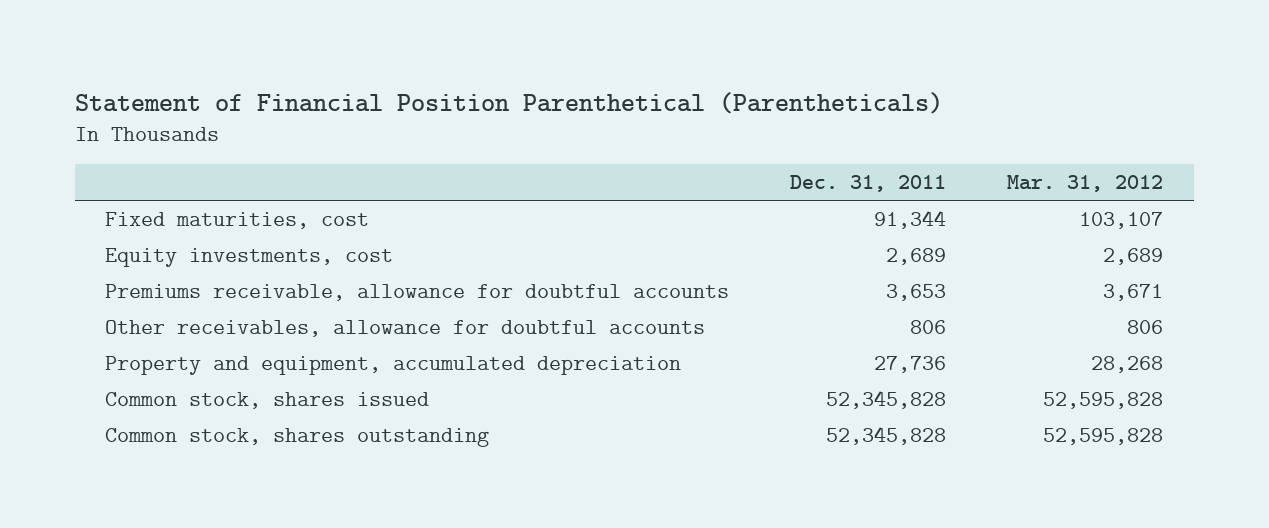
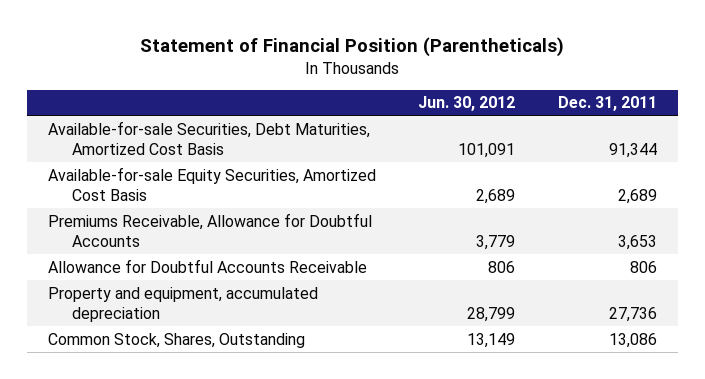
- Statement of Financial Position Parenthetical (Parentheticals)
+ Statement of Financial Position (Parentheticals)
- | Dec. 31, 2011 | Mar. 31, 2012
+ | Jun. 30, 2012 | Dec. 31, 2011
- Fixed maturities, cost | 91,344 | 103,107
- Equity investments, cost | 2,689 | 2,689
- Premiums receivable, allowance for doubtful accounts | 3,653 | 3,671
- Other receivables, allowance for doubtful accounts | 806 | 806
+ Available-for-sale Securities, Debt Maturities, Amortized Cost Basis | 101,091 | 91,344
+ Available-for-sale Equity Securities, Amortized Cost Basis | 2,689 | 2,689
+ Premiums Receivable, Allowance for Doubtful Accounts | 3,779 | 3,653
+ Allowance for Doubtful Accounts Receivable | 806 | 806
- Common stock, shares issued | 52,345,828 | 52,595,828
- Common stock, shares outstanding | 52,345,828 | 52,595,828
+ Common Stock, Shares, Outstanding | 13,149 | 13,086

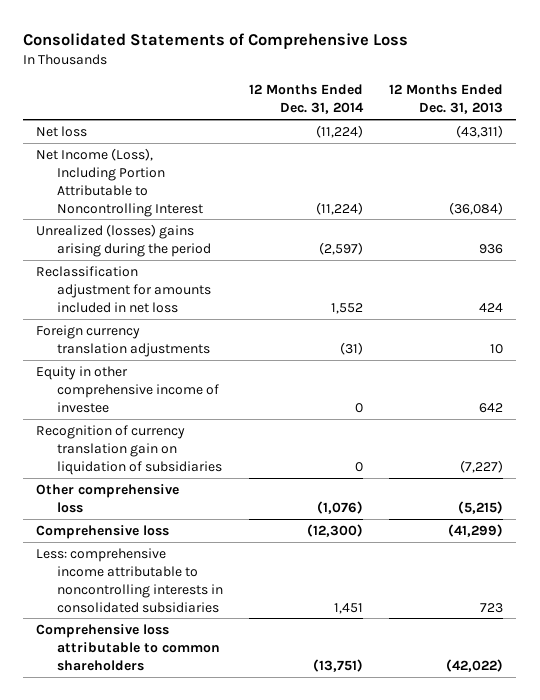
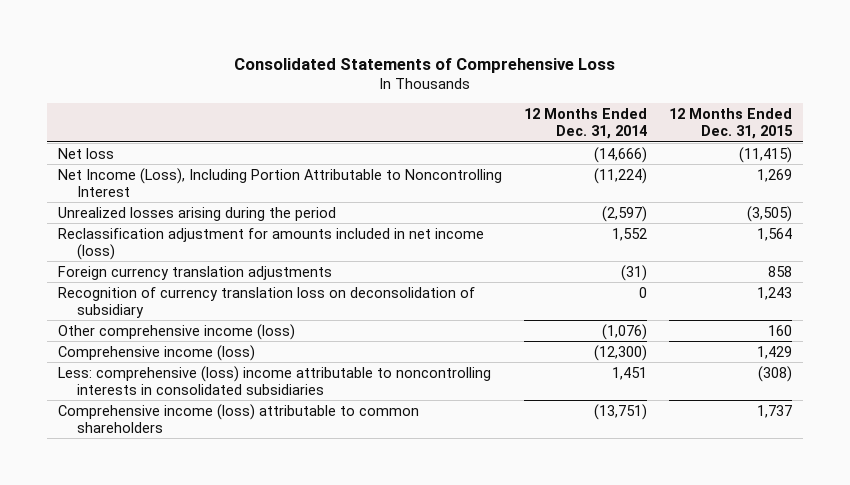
- | 12 Months Ended Dec. 31, 2014 | 12 Months Ended Dec. 31, 2013
+ | 12 Months Ended Dec. 31, 2014 | 12 Months Ended Dec. 31, 2015
- Net loss | (11,224) | (43,311)
+ Net loss | (14,666) | (11,415)
- Unrealized (losses) gains arising during the period | (2,597) | 936
- Reclassification adjustment for amounts included in net loss | 1,552 | 424
+ Unrealized losses arising during the period | (2,597) | (3,505)
+ Reclassification adjustment for amounts included in net income (loss) | 1,552 | 1,564
- Equity in other comprehensive income of investee | 0 | 642
- Recognition of currency translation gain on liquidation of subsidiaries | 0 | (7,227)
- Other comprehensive loss | (1,076) | (5,215)
- Comprehensive loss | (12,300) | (41,299)
- Less: comprehensive income attributable to noncontrolling interests in consolidated subsidiaries | 1,451 | 723
- Comprehensive loss attributable to common shareholders | (13,751) | (42,022)
+ Recognition of currency translation loss on deconsolidation of subsidiary | 0 | 1,243
+ Other comprehensive income (loss) | (1,076) | 160
+ Comprehensive income (loss) | (12,300) | 1,429
+ Less: comprehensive (loss) income attributable to noncontrolling interests in consolidated subsidiaries | 1,451 | (308)
+ Comprehensive income (loss) attributable to common shareholders | (13,751) | 1,737

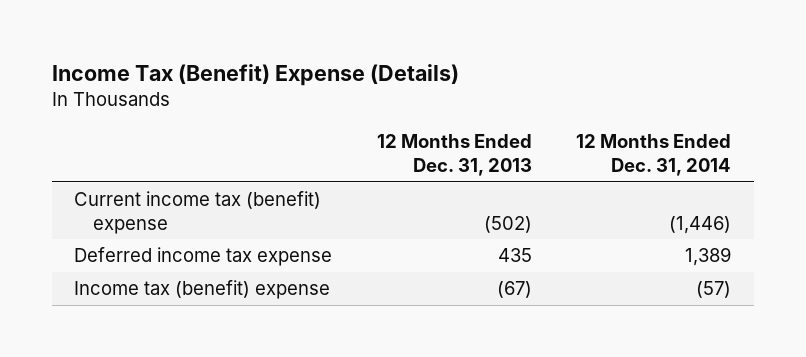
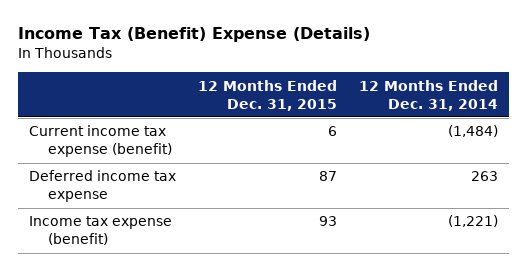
- | 12 Months Ended Dec. 31, 2013 | 12 Months Ended Dec. 31, 2014
+ | 12 Months Ended Dec. 31, 2015 | 12 Months Ended Dec. 31, 2014
- Current income tax (benefit) expense | (502) | (1,446)
- Deferred income tax expense | 435 | 1,389
- Income tax (benefit) expense | (67) | (57)
+ Current income tax expense (benefit) | 6 | (1,484)
+ Deferred income tax expense | 87 | 263
+ Income tax expense (benefit) | 93 | (1,221)

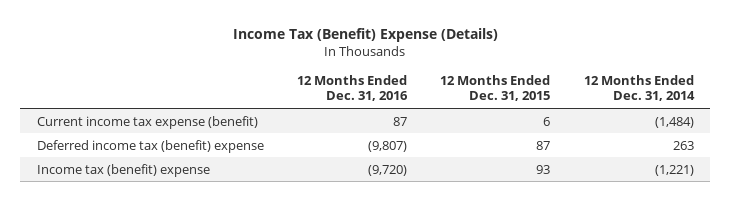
- | 12 Months Ended Dec. 31, 2015 | 12 Months Ended Dec. 31, 2014
+ | 12 Months Ended Dec. 31, 2016 | 12 Months Ended Dec. 31, 2015 | 12 Months Ended Dec. 31, 2014
- Deferred income tax expense | 87 | 263
- Income tax expense (benefit) | 93 | (1,221)
+ Deferred income tax (benefit) expense | (9,807) | 87 | 263
+ Income tax (benefit) expense | (9,720) | 93 | (1,221)

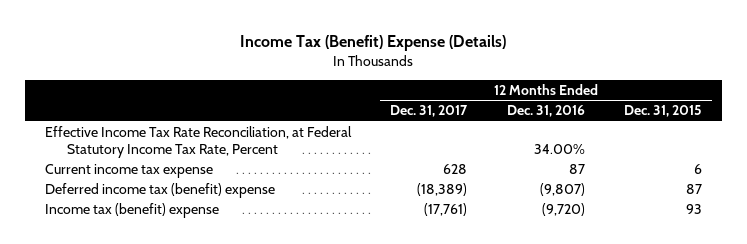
- | 12 Months Ended Dec. 31, 2016 | 12 Months Ended Dec. 31, 2015 | 12 Months Ended Dec. 31, 2014
+ | 12 Months Ended Dec. 31, 2017 | 12 Months Ended Dec. 31, 2016 | 12 Months Ended Dec. 31, 2015
- Current income tax expense (benefit) | 87 | 6 | (1,484)
+ Effective Income Tax Rate Reconciliation, at Federal Statutory Income Tax Rate, Percent | | 34.00% |
+ Current income tax expense | 628 | 87 | 6

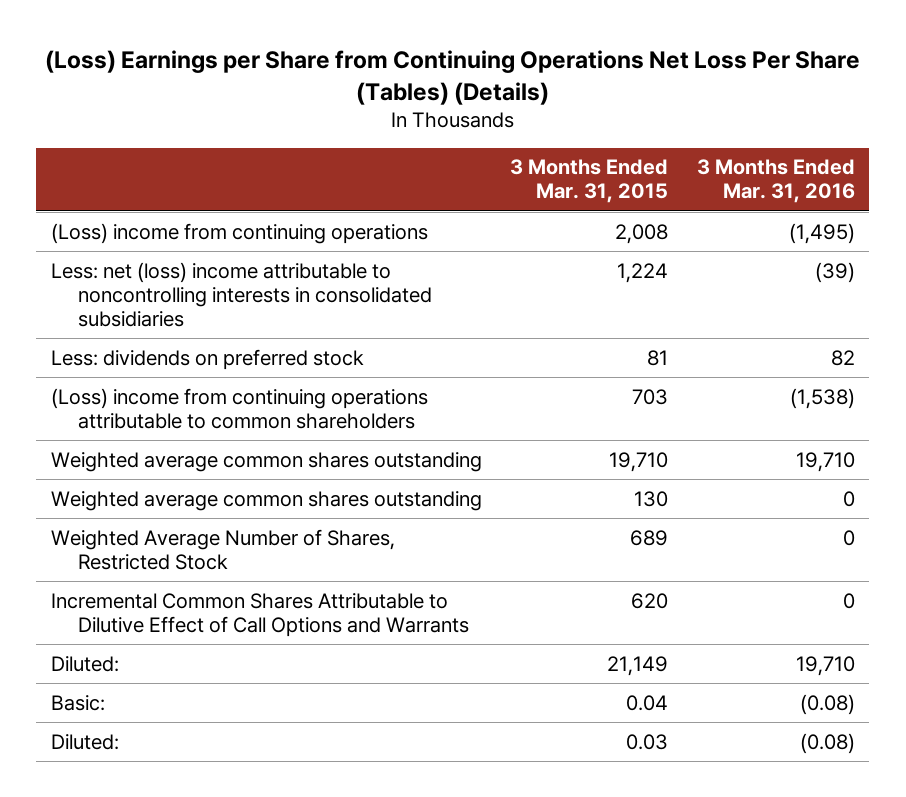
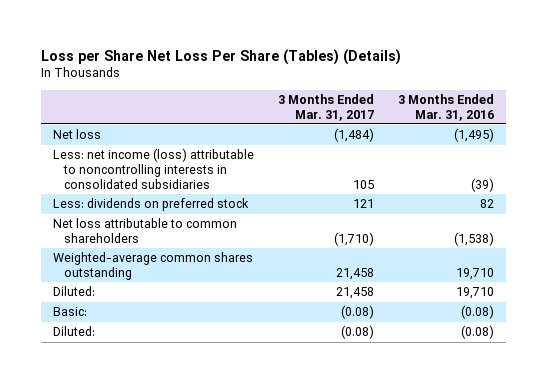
- (Loss) Earnings per Share from Continuing Operations Net Loss Per Share (Tables) (Details)
+ Loss per Share Net Loss Per Share (Tables) (Details)
- | 3 Months Ended Mar. 31, 2015 | 3 Months Ended Mar. 31, 2016
+ | 3 Months Ended Mar. 31, 2017 | 3 Months Ended Mar. 31, 2016
- (Loss) income from continuing operations | 2,008 | (1,495)
- Less: net (loss) income attributable to noncontrolling interests in consolidated subsidiaries | 1,224 | (39)
+ Net loss | (1,484) | (1,495)
+ Less: net income (loss) attributable to noncontrolling interests in consolidated subsidiaries | 105 | (39)
- (Loss) income from continuing operations attributable to common shareholders | 703 | (1,538)
- Weighted average common shares outstanding | 19,710 | 19,710
- Weighted average common shares outstanding | 130 | 0
- Weighted Average Number of Shares, Restricted Stock | 689 | 0
- Incremental Common Shares Attributable to Dilutive Effect of Call Options and Warrants | 620 | 0
+ Net loss attributable to common shareholders | (1,710) | (1,538)
+ Weighted-average common shares outstanding | 21,458 | 19,710

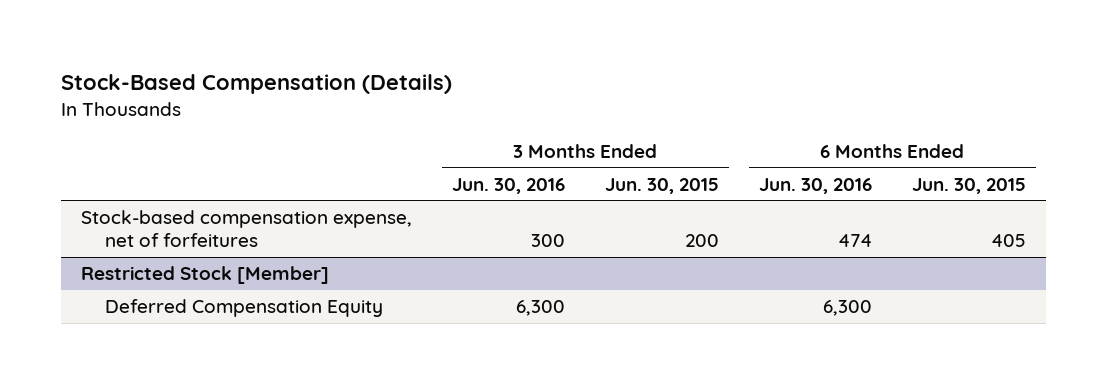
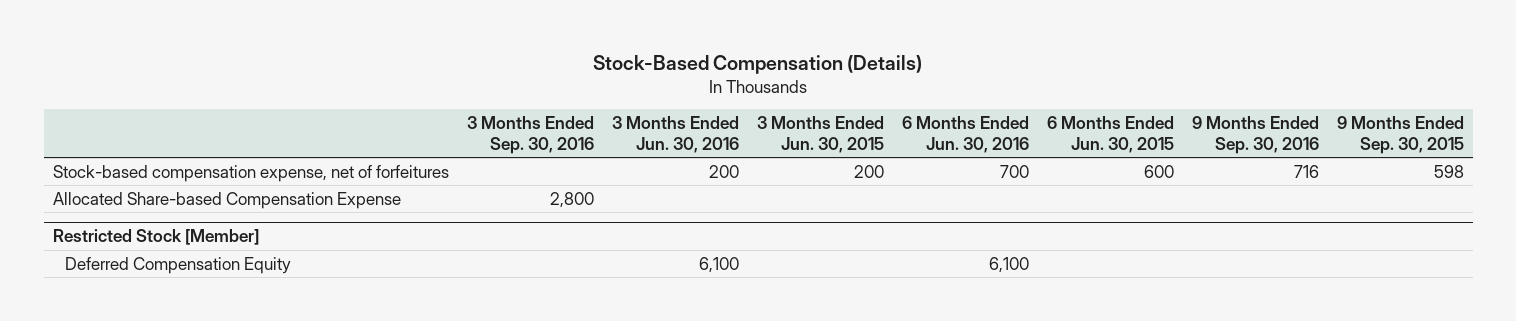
- | 3 Months Ended Jun. 30, 2016 | 3 Months Ended Jun. 30, 2015 | 6 Months Ended Jun. 30, 2016 | 6 Months Ended Jun. 30, 2015
+ | 3 Months Ended Sep. 30, 2016 | 3 Months Ended Jun. 30, 2016 | 3 Months Ended Jun. 30, 2015 | 6 Months Ended Jun. 30, 2016 | 6 Months Ended Jun. 30, 2015 | 9 Months Ended Sep. 30, 2016 | 9 Months Ended Sep. 30, 2015
- Stock-based compensation expense, net of forfeitures | 300 | 200 | 474 | 405
+ Stock-based compensation expense, net of forfeitures | | 200 | 200 | 700 | 600 | 716 | 598
+ Allocated Share-based Compensation Expense | 2,800 | | | | | |
@ Restricted Stock [Member]
- Deferred Compensation Equity | 6,300 | | 6,300 |
+ Deferred Compensation Equity | | 6,100 | | 6,100 | | |

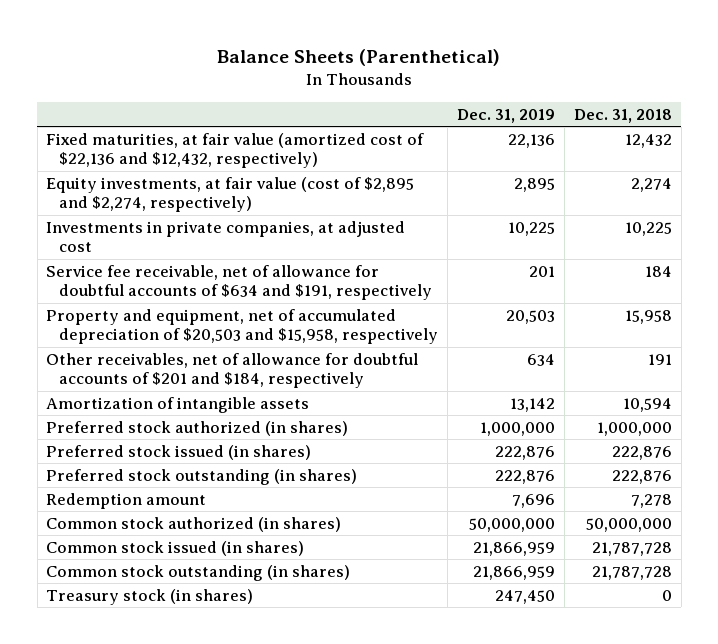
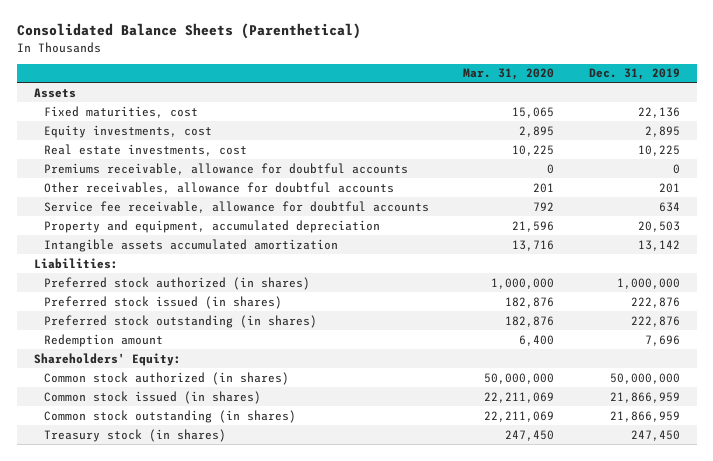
- Balance Sheets (Parenthetical)
+ Consolidated Balance Sheets (Parenthetical)
- | Dec. 31, 2019 | Dec. 31, 2018
+ | Mar. 31, 2020 | Dec. 31, 2019
- Fixed maturities, at fair value (amortized cost of $22,136 and $12,432, respectively) | 22,136 | 12,432
- Equity investments, at fair value (cost of $2,895 and $2,274, respectively) | 2,895 | 2,274
- Investments in private companies, at adjusted cost | 10,225 | 10,225
- Service fee receivable, net of allowance for doubtful accounts of $634 and $191, respectively | 201 | 184
- Property and equipment, net of accumulated depreciation of $20,503 and $15,958, respectively | 20,503 | 15,958
- Other receivables, net of allowance for doubtful accounts of $201 and $184, respectively | 634 | 191
- Amortization of intangible assets | 13,142 | 10,594
+ Assets
+ Fixed maturities, cost | 15,065 | 22,136
+ Equity investments, cost | 2,895 | 2,895
+ Real estate investments, cost | 10,225 | 10,225
+ Premiums receivable, allowance for doubtful accounts | 0 | 0
+ Other receivables, allowance for doubtful accounts | 201 | 201
+ Service fee receivable, allowance for doubtful accounts | 792 | 634
+ Property and equipment, accumulated depreciation | 21,596 | 20,503
+ Intangible assets accumulated amortization | 13,716 | 13,142
+ Liabilities:
+ Shareholders' Equity:

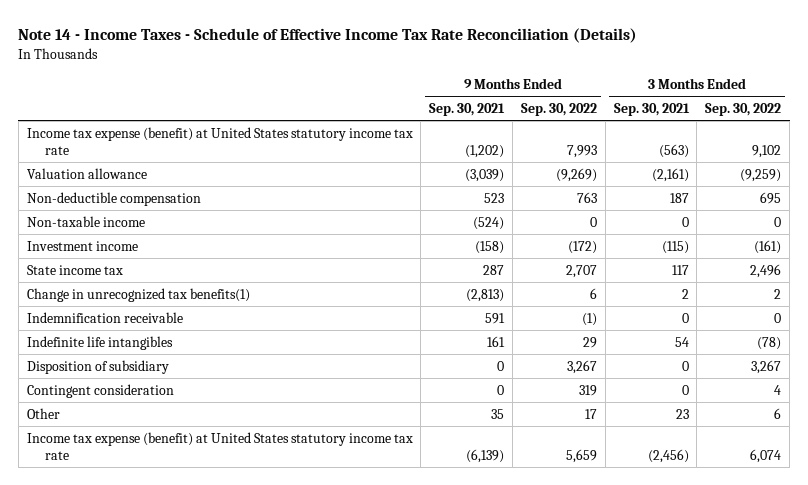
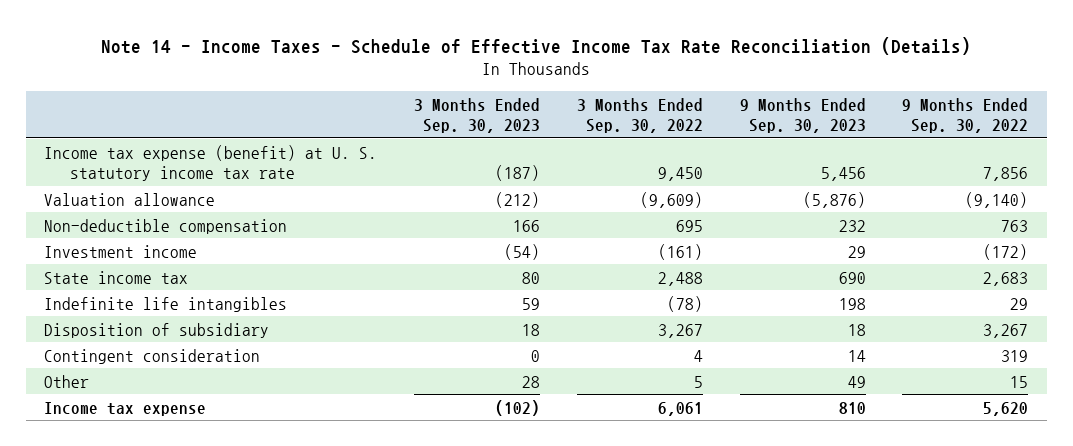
- | 9 Months Ended Sep. 30, 2021 | 9 Months Ended Sep. 30, 2022 | 3 Months Ended Sep. 30, 2021 | 3 Months Ended Sep. 30, 2022
+ | 3 Months Ended Sep. 30, 2023 | 3 Months Ended Sep. 30, 2022 | 9 Months Ended Sep. 30, 2023 | 9 Months Ended Sep. 30, 2022
- Income tax expense (benefit) at United States statutory income tax rate | (1,202) | 7,993 | (563) | 9,102
- Valuation allowance | (3,039) | (9,269) | (2,161) | (9,259)
+ Income tax expense (benefit) at U. S. statutory income tax rate | (187) | 9,450 | 5,456 | 7,856
+ Valuation allowance | (212) | (9,609) | (5,876) | (9,140)
- Non-taxable income | (524) | 0 | 0 | 0
- State income tax | 287 | 2,707 | 117 | 2,496
- Change in unrecognized tax benefits(1) | (2,813) | 6 | 2 | 2
- Indemnification receivable | 591 | (1) | 0 | 0
+ State income tax | 80 | 2,488 | 690 | 2,683
- Other | 35 | 17 | 23 | 6
- Income tax expense (benefit) at United States statutory income tax rate | (6,139) | 5,659 | (2,456) | 6,074
+ Other | 28 | 5 | 49 | 15
+ Income tax expense | (102) | 6,061 | 810 | 5,620

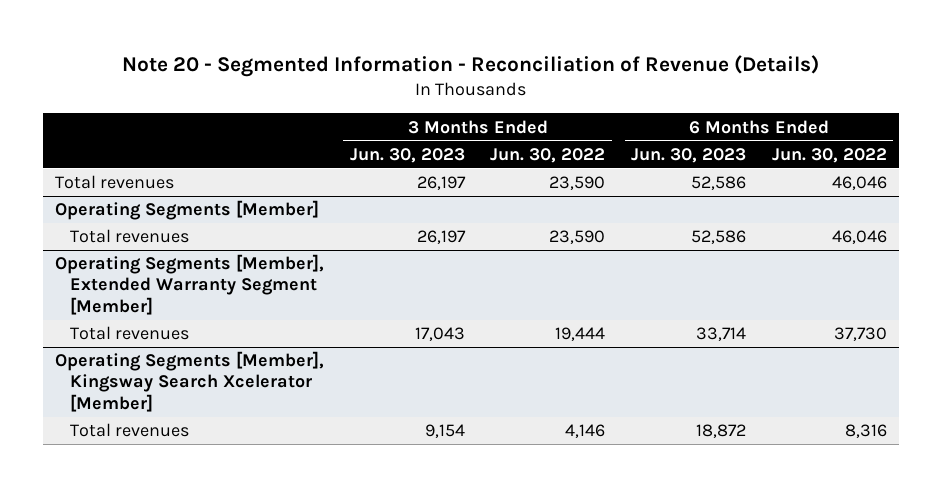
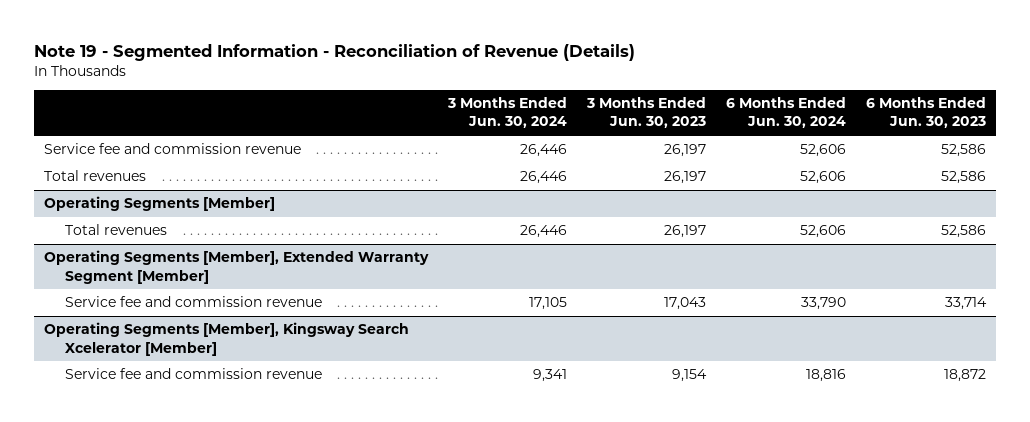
- Note 20 - Segmented Information - Reconciliation of Revenue (Details)
+ Note 19 - Segmented Information - Reconciliation of Revenue (Details)
- | 3 Months Ended Jun. 30, 2023 | 3 Months Ended Jun. 30, 2022 | 6 Months Ended Jun. 30, 2023 | 6 Months Ended Jun. 30, 2022
+ | 3 Months Ended Jun. 30, 2024 | 3 Months Ended Jun. 30, 2023 | 6 Months Ended Jun. 30, 2024 | 6 Months Ended Jun. 30, 2023
+ Service fee and commission revenue | 26,446 | 26,197 | 52,606 | 52,586
@ Operating Segments [Member], Extended Warranty Segment [Member]
- Total revenues | 17,043 | 19,444 | 33,714 | 37,730
+ Service fee and commission revenue | 17,105 | 17,043 | 33,790 | 33,714
@ Operating Segments [Member], Kingsway Search Xcelerator [Member]
- Total revenues | 9,154 | 4,146 | 18,872 | 8,316
+ Service fee and commission revenue | 9,341 | 9,154 | 18,816 | 18,872

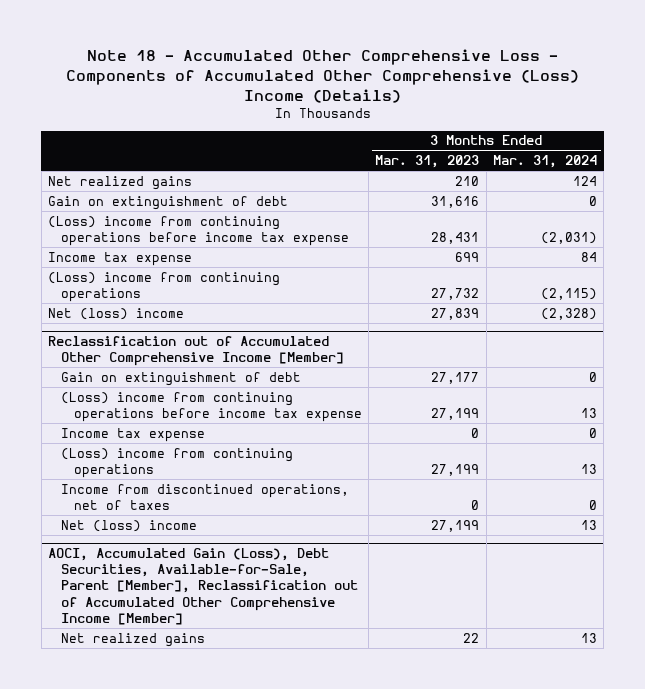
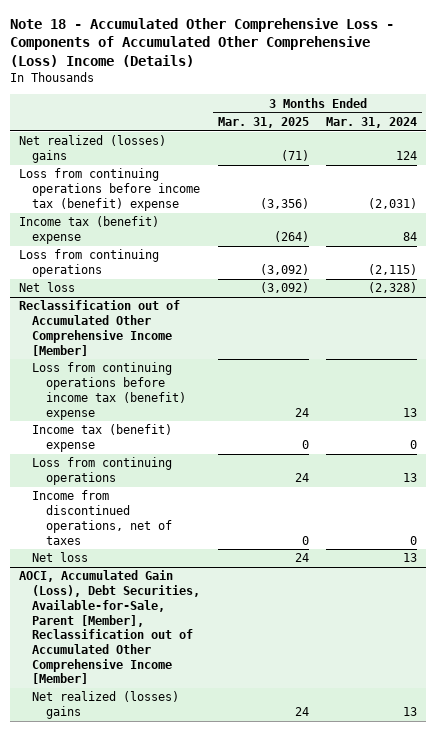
- | 3 Months Ended Mar. 31, 2023 | 3 Months Ended Mar. 31, 2024
+ | 3 Months Ended Mar. 31, 2025 | 3 Months Ended Mar. 31, 2024
- Net realized gains | 210 | 124
- Gain on extinguishment of debt | 31,616 | 0
- (Loss) income from continuing operations before income tax expense | 28,431 | (2,031)
- Income tax expense | 699 | 84
- (Loss) income from continuing operations | 27,732 | (2,115)
- Net (loss) income | 27,839 | (2,328)
+ Net realized (losses) gains | (71) | 124
+ Loss from continuing operations before income tax (benefit) expense | (3,356) | (2,031)
+ Income tax (benefit) expense | (264) | 84
+ Loss from continuing operations | (3,092) | (2,115)
+ Net loss | (3,092) | (2,328)
@ Reclassification out of Accumulated Other Comprehensive Income [Member]
- Gain on extinguishment of debt | 27,177 | 0
- (Loss) income from continuing operations before income tax expense | 27,199 | 13
- Income tax expense | 0 | 0
- (Loss) income from continuing operations | 27,199 | 13
+ Loss from continuing operations before income tax (benefit) expense | 24 | 13
+ Income tax (benefit) expense | 0 | 0
+ Loss from continuing operations | 24 | 13
- Net (loss) income | 27,199 | 13
+ Net loss | 24 | 13
@ AOCI, Accumulated Gain (Loss), Debt Securities, Available-for-Sale, Parent [Member], Reclassification out of Accumulated Other Comprehensive Income [Member]
- Net realized gains | 22 | 13
+ Net realized (losses) gains | 24 | 13

